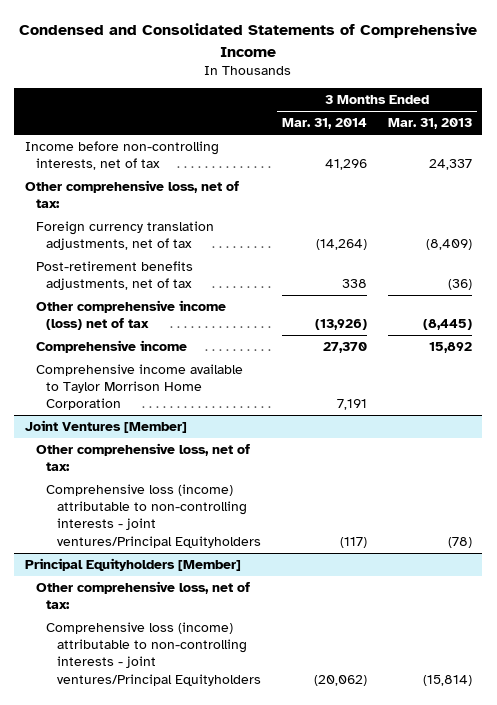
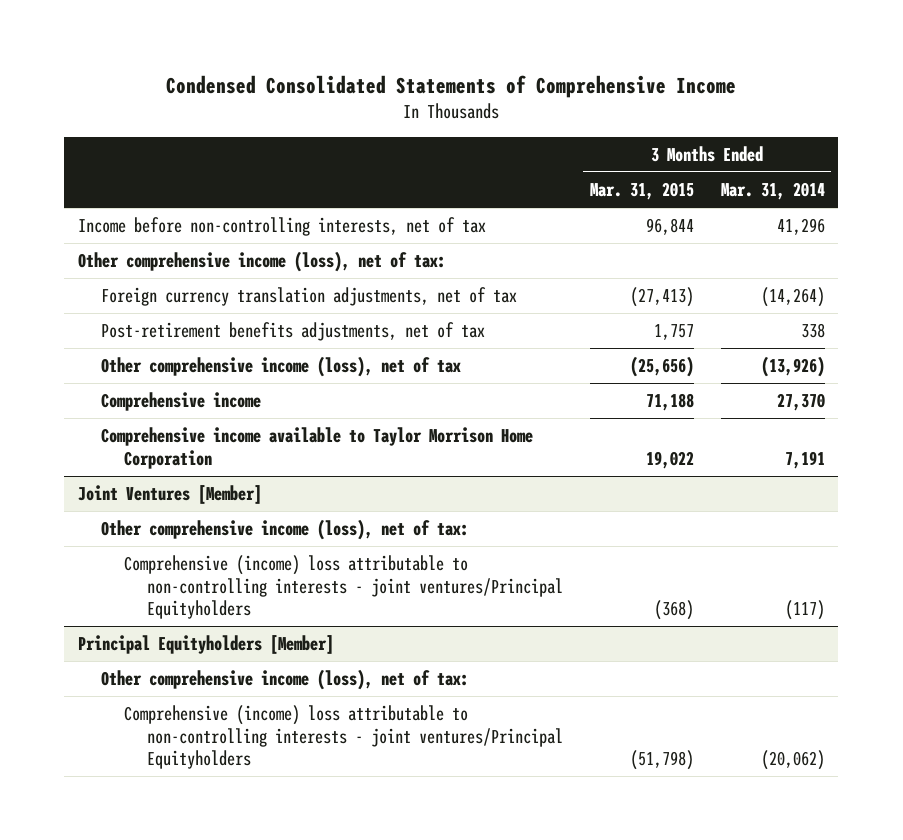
- Condensed and Consolidated Statements of Comprehensive Income
+ Condensed Consolidated Statements of Comprehensive Income
- | 3 Months Ended Mar. 31, 2014 | 3 Months Ended Mar. 31, 2013
+ | 3 Months Ended Mar. 31, 2015 | 3 Months Ended Mar. 31, 2014
- Other comprehensive loss, net of tax:
+ Other comprehensive income (loss), net of tax:
- Other comprehensive income (loss) net of tax | (13,926) | (8,445)
+ Other comprehensive income (loss), net of tax | (25,656) | (13,926)
@ Joint Ventures [Member]
- Other comprehensive loss, net of tax:
- Comprehensive loss (income) attributable to non-controlling interests - joint ventures/Principal Equityholders | (117) | (78)
+ Other comprehensive income (loss), net of tax:
+ Comprehensive (income) loss attributable to non-controlling interests - joint ventures/Principal Equityholders | (368) | (117)
@ Principal Equityholders [Member]
- Other comprehensive loss, net of tax:
- Comprehensive loss (income) attributable to non-controlling interests - joint ventures/Principal Equityholders | (20,062) | (15,814)
+ Other comprehensive income (loss), net of tax:
+ Comprehensive (income) loss attributable to non-controlling interests - joint ventures/Principal Equityholders | (51,798) | (20,062)

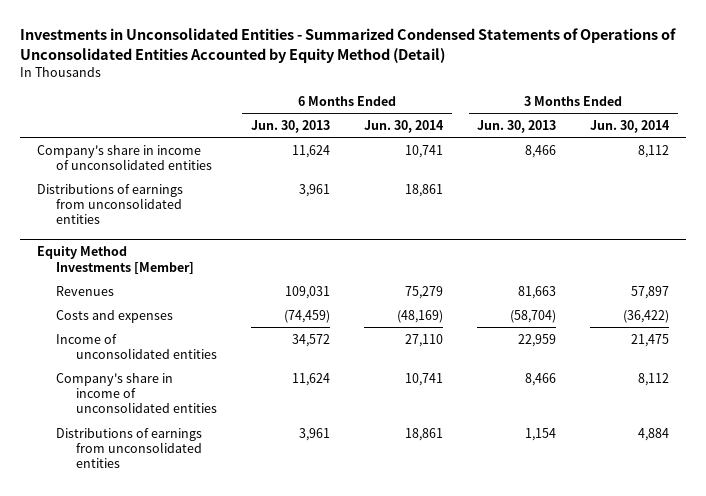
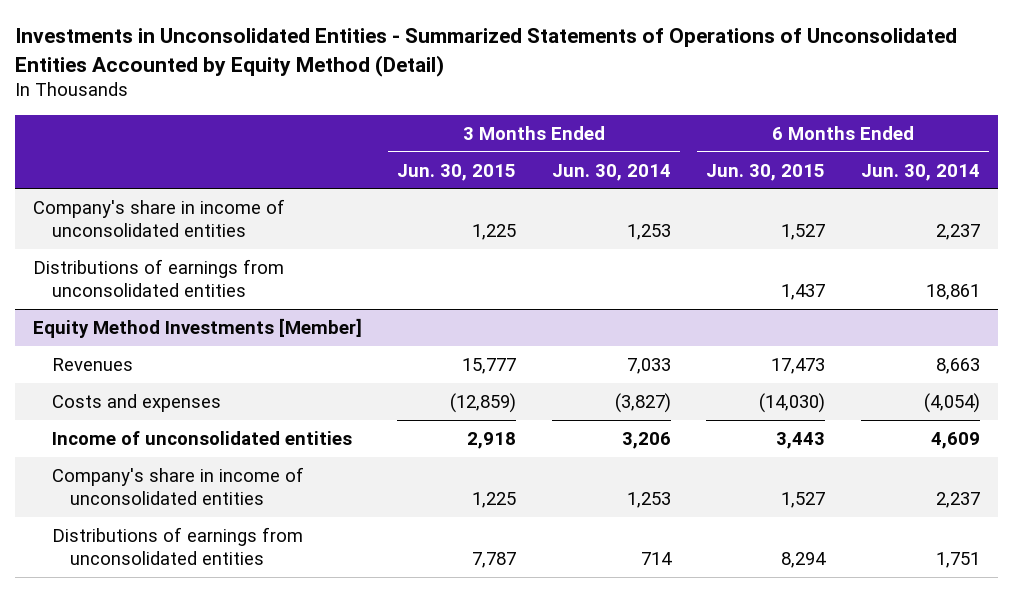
- Investments in Unconsolidated Entities - Summarized Condensed Statements of Operations of Unconsolidated Entities Accounted by Equity Method (Detail)
+ Investments in Unconsolidated Entities - Summarized Statements of Operations of Unconsolidated Entities Accounted by Equity Method (Detail)
- | 6 Months Ended Jun. 30, 2013 | 6 Months Ended Jun. 30, 2014 | 3 Months Ended Jun. 30, 2013 | 3 Months Ended Jun. 30, 2014
+ | 3 Months Ended Jun. 30, 2015 | 3 Months Ended Jun. 30, 2014 | 6 Months Ended Jun. 30, 2015 | 6 Months Ended Jun. 30, 2014
- Company's share in income of unconsolidated entities | 11,624 | 10,741 | 8,466 | 8,112
+ Company's share in income of unconsolidated entities | 1,225 | 1,253 | 1,527 | 2,237
@ Equity Method Investments [Member]
- Revenues | 109,031 | 75,279 | 81,663 | 57,897
- Costs and expenses | (74,459) | (48,169) | (58,704) | (36,422)
- Income of unconsolidated entities | 34,572 | 27,110 | 22,959 | 21,475
- Company's share in income of unconsolidated entities | 11,624 | 10,741 | 8,466 | 8,112
- Distributions of earnings from unconsolidated entities | 3,961 | 18,861 | 1,154 | 4,884
+ Revenues | 15,777 | 7,033 | 17,473 | 8,663
+ Costs and expenses | (12,859) | (3,827) | (14,030) | (4,054)
+ Income of unconsolidated entities | 2,918 | 3,206 | 3,443 | 4,609
+ Company's share in income of unconsolidated entities | 1,225 | 1,253 | 1,527 | 2,237
+ Distributions of earnings from unconsolidated entities | 7,787 | 714 | 8,294 | 1,751

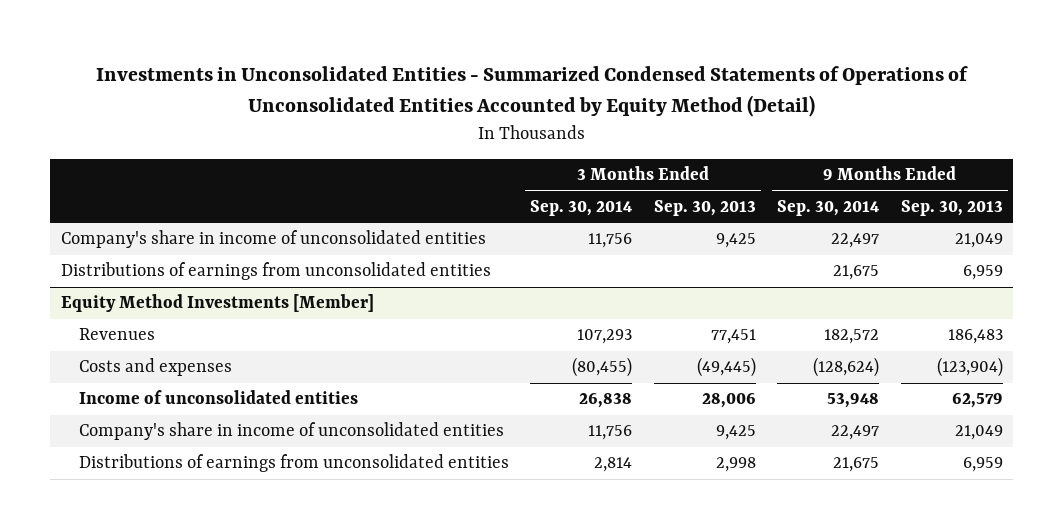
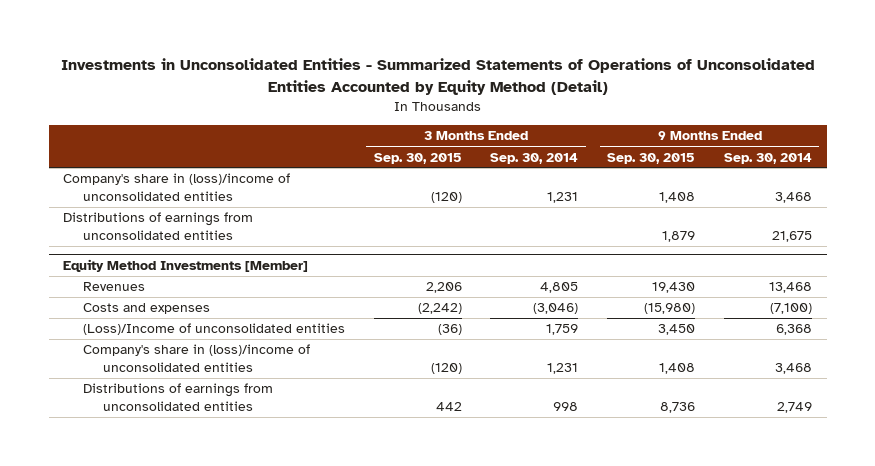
- Investments in Unconsolidated Entities - Summarized Condensed Statements of Operations of Unconsolidated Entities Accounted by Equity Method (Detail)
+ Investments in Unconsolidated Entities - Summarized Statements of Operations of Unconsolidated Entities Accounted by Equity Method (Detail)
- | 3 Months Ended Sep. 30, 2014 | 3 Months Ended Sep. 30, 2013 | 9 Months Ended Sep. 30, 2014 | 9 Months Ended Sep. 30, 2013
+ | 3 Months Ended Sep. 30, 2015 | 3 Months Ended Sep. 30, 2014 | 9 Months Ended Sep. 30, 2015 | 9 Months Ended Sep. 30, 2014
- Company's share in income of unconsolidated entities | 11,756 | 9,425 | 22,497 | 21,049
+ Company's share in (loss)/income of unconsolidated entities | (120) | 1,231 | 1,408 | 3,468
@ Equity Method Investments [Member]
- Revenues | 107,293 | 77,451 | 182,572 | 186,483
- Costs and expenses | (80,455) | (49,445) | (128,624) | (123,904)
- Income of unconsolidated entities | 26,838 | 28,006 | 53,948 | 62,579
- Company's share in income of unconsolidated entities | 11,756 | 9,425 | 22,497 | 21,049
- Distributions of earnings from unconsolidated entities | 2,814 | 2,998 | 21,675 | 6,959
+ Revenues | 2,206 | 4,805 | 19,430 | 13,468
+ Costs and expenses | (2,242) | (3,046) | (15,980) | (7,100)
+ (Loss)/Income of unconsolidated entities | (36) | 1,759 | 3,450 | 6,368
+ Company's share in (loss)/income of unconsolidated entities | (120) | 1,231 | 1,408 | 3,468
+ Distributions of earnings from unconsolidated entities | 442 | 998 | 8,736 | 2,749

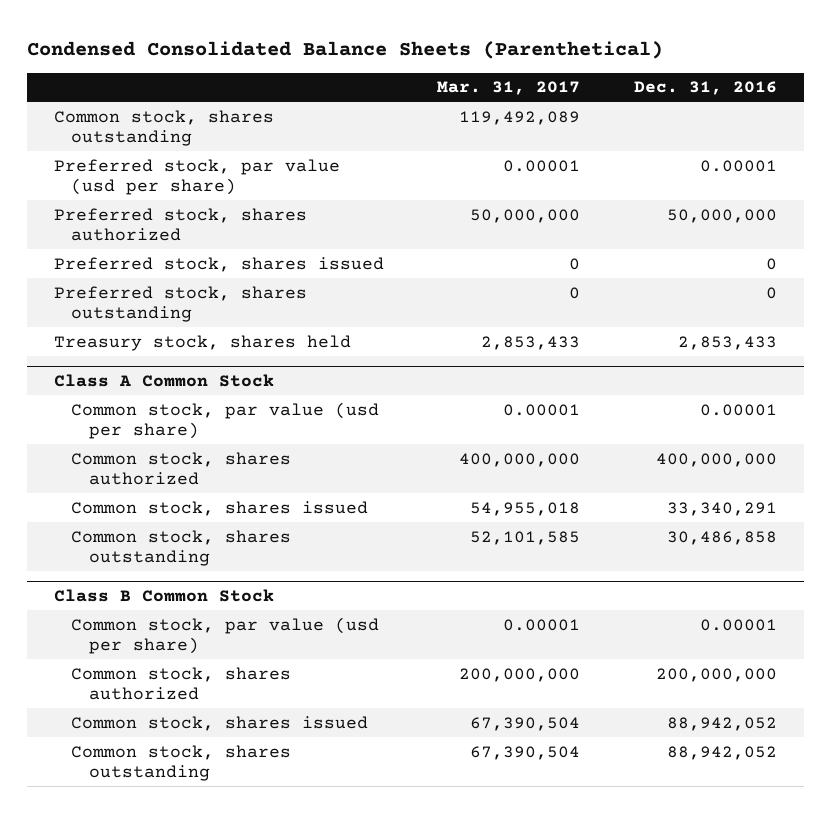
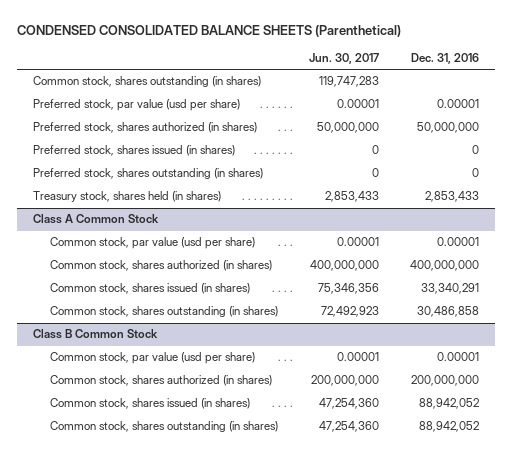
- Condensed Consolidated Balance Sheets (Parenthetical)
+ CONDENSED CONSOLIDATED BALANCE SHEETS (Parenthetical)
- | Mar. 31, 2017 | Dec. 31, 2016
+ | Jun. 30, 2017 | Dec. 31, 2016
- Common stock, shares outstanding | 119,492,089 |
+ Common stock, shares outstanding (in shares) | 119,747,283 |
- Preferred stock, shares authorized | 50,000,000 | 50,000,000
- Preferred stock, shares issued | 0 | 0
- Preferred stock, shares outstanding | 0 | 0
- Treasury stock, shares held | 2,853,433 | 2,853,433
+ Preferred stock, shares authorized (in shares) | 50,000,000 | 50,000,000
+ Preferred stock, shares issued (in shares) | 0 | 0
+ Preferred stock, shares outstanding (in shares) | 0 | 0
+ Treasury stock, shares held (in shares) | 2,853,433 | 2,853,433
@ Class A Common Stock
- Common stock, shares authorized | 400,000,000 | 400,000,000
- Common stock, shares issued | 54,955,018 | 33,340,291
- Common stock, shares outstanding | 52,101,585 | 30,486,858
+ Common stock, shares authorized (in shares) | 400,000,000 | 400,000,000
+ Common stock, shares issued (in shares) | 75,346,356 | 33,340,291
+ Common stock, shares outstanding (in shares) | 72,492,923 | 30,486,858
@ Class B Common Stock
- Common stock, shares authorized | 200,000,000 | 200,000,000
- Common stock, shares issued | 67,390,504 | 88,942,052
- Common stock, shares outstanding | 67,390,504 | 88,942,052
+ Common stock, shares authorized (in shares) | 200,000,000 | 200,000,000
+ Common stock, shares issued (in shares) | 47,254,360 | 88,942,052
+ Common stock, shares outstanding (in shares) | 47,254,360 | 88,942,052

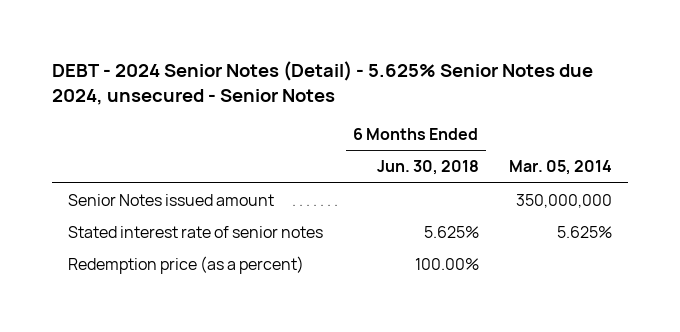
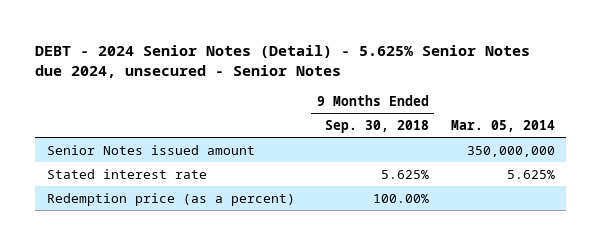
- | 6 Months Ended Jun. 30, 2018 | Mar. 05, 2014
+ | 9 Months Ended Sep. 30, 2018 | Mar. 05, 2014
- Stated interest rate of senior notes | 5.625% | 5.625%
+ Stated interest rate | 5.625% | 5.625%

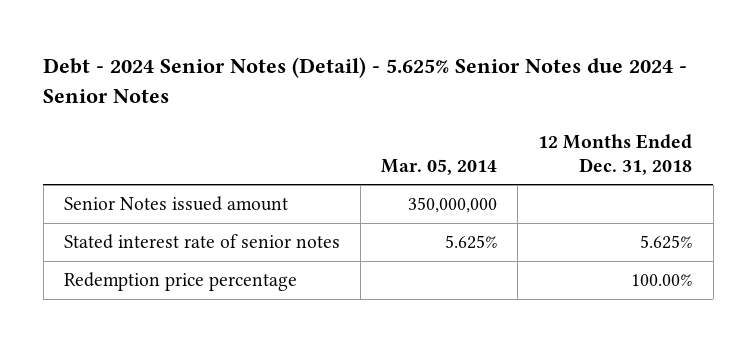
- DEBT - 2024 Senior Notes (Detail) - 5.625% Senior Notes due 2024, unsecured - Senior Notes
+ Debt - 2024 Senior Notes (Detail) - 5.625% Senior Notes due 2024 - Senior Notes
- | 9 Months Ended Sep. 30, 2018 | Mar. 05, 2014
+ | Mar. 05, 2014 | 12 Months Ended Dec. 31, 2018
- Stated interest rate | 5.625% | 5.625%
- Redemption price (as a percent) | 100.00% |
+ Stated interest rate of senior notes | 5.625% | 5.625%
+ Redemption price percentage | | 100.00%

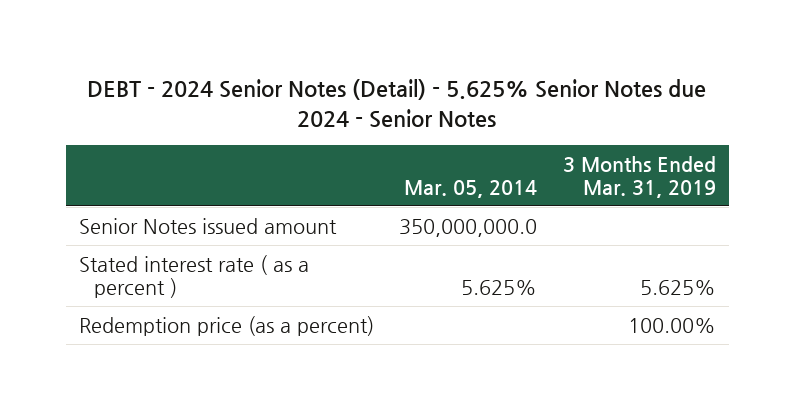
- Debt - 2024 Senior Notes (Detail) - 5.625% Senior Notes due 2024 - Senior Notes
+ DEBT - 2024 Senior Notes (Detail) - 5.625% Senior Notes due 2024 - Senior Notes
- | Mar. 05, 2014 | 12 Months Ended Dec. 31, 2018
+ | Mar. 05, 2014 | 3 Months Ended Mar. 31, 2019
- Senior Notes issued amount | 350,000,000 |
- Stated interest rate of senior notes | 5.625% | 5.625%
- Redemption price percentage | | 100.00%
+ Senior Notes issued amount | 350,000,000.0 |
+ Stated interest rate ( as a percent ) | 5.625% | 5.625%
+ Redemption price (as a percent) | | 100.00%

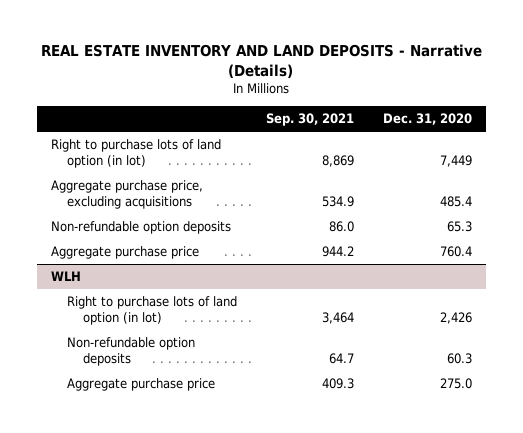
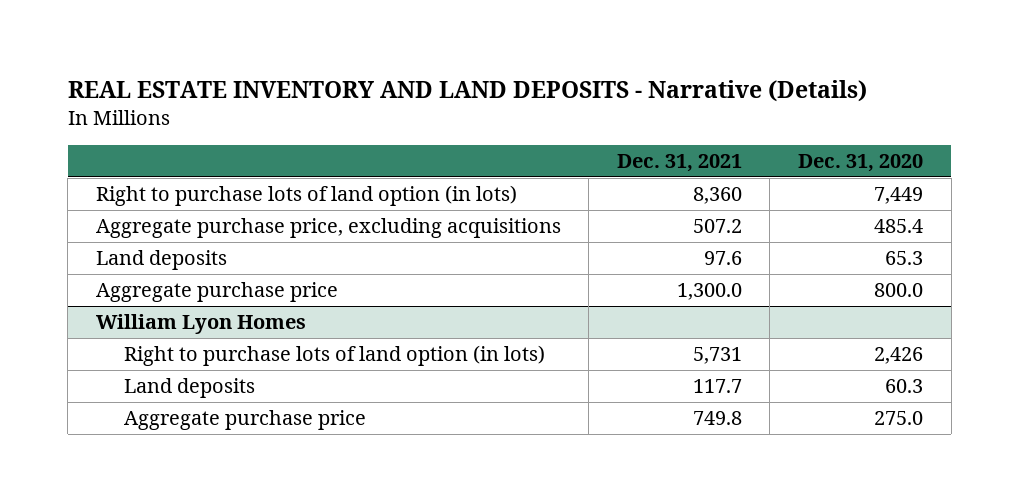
- | Sep. 30, 2021 | Dec. 31, 2020
+ | Dec. 31, 2021 | Dec. 31, 2020
- Right to purchase lots of land option (in lot) | 8,869 | 7,449
+ Right to purchase lots of land option (in lots) | 8,360 | 7,449
- Non-refundable option deposits | 86.0 | 65.3
- Aggregate purchase price | 944.2 | 760.4
- WLH
- Right to purchase lots of land option (in lot) | 3,464 | 2,426
- Non-refundable option deposits | 64.7 | 60.3
+ Land deposits | 97.6 | 65.3
+ Aggregate purchase price | 1,300.0 | 800.0
+ William Lyon Homes
+ Right to purchase lots of land option (in lots) | 5,731 | 2,426
+ Land deposits | 117.7 | 60.3

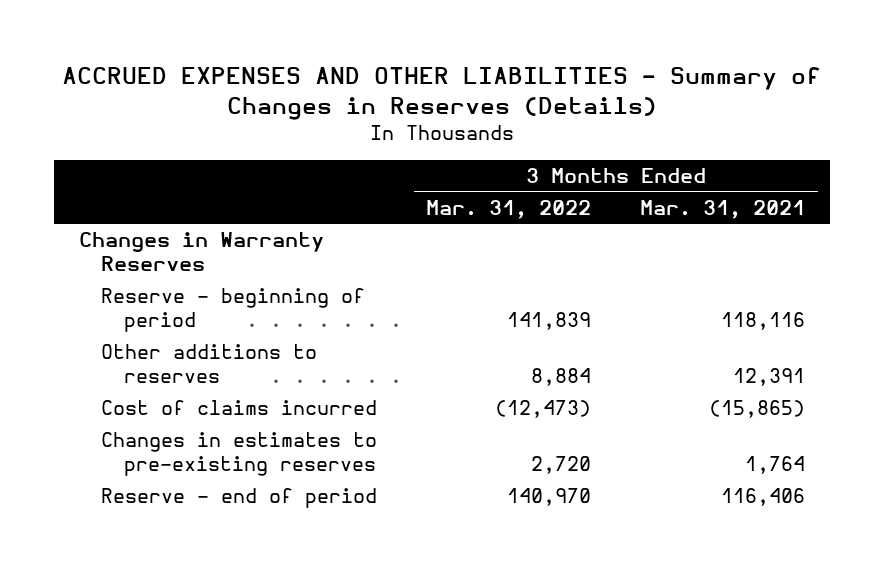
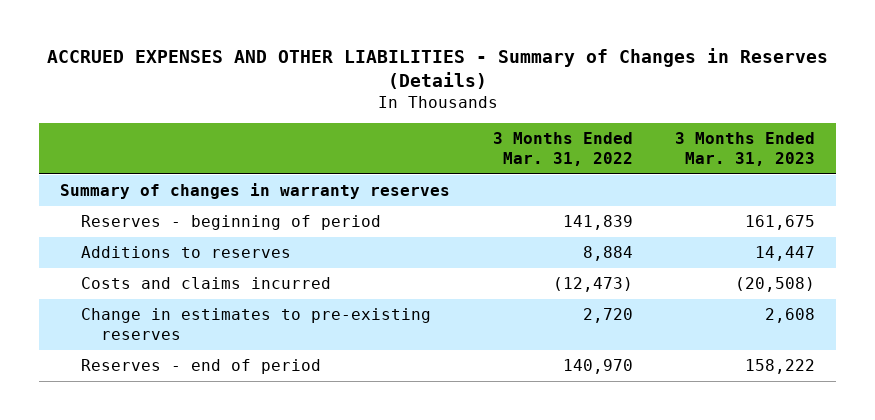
- | 3 Months Ended Mar. 31, 2022 | 3 Months Ended Mar. 31, 2021
+ | 3 Months Ended Mar. 31, 2022 | 3 Months Ended Mar. 31, 2023
- Changes in Warranty Reserves
- Reserve - beginning of period | 141,839 | 118,116
- Other additions to reserves | 8,884 | 12,391
- Cost of claims incurred | (12,473) | (15,865)
- Changes in estimates to pre-existing reserves | 2,720 | 1,764
- Reserve - end of period | 140,970 | 116,406
+ Summary of changes in warranty reserves
+ Reserves - beginning of period | 141,839 | 161,675
+ Additions to reserves | 8,884 | 14,447
+ Costs and claims incurred | (12,473) | (20,508)
+ Change in estimates to pre-existing reserves | 2,720 | 2,608
+ Reserves - end of period | 140,970 | 158,222

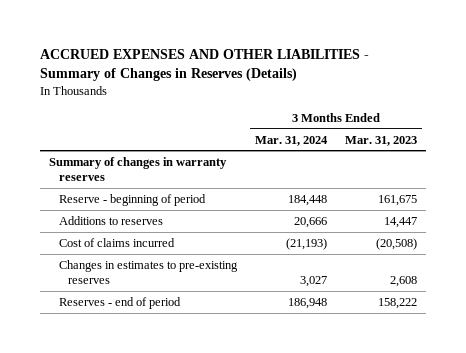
- | 3 Months Ended Mar. 31, 2022 | 3 Months Ended Mar. 31, 2023
+ | 3 Months Ended Mar. 31, 2024 | 3 Months Ended Mar. 31, 2023
- Reserves - beginning of period | 141,839 | 161,675
+ Reserve - beginning of period | 184,448 | 161,675
- Costs and claims incurred | (12,473) | (20,508)
- Change in estimates to pre-existing reserves | 2,720 | 2,608
+ Cost of claims incurred | (21,193) | (20,508)
+ Changes in estimates to pre-existing reserves | 3,027 | 2,608

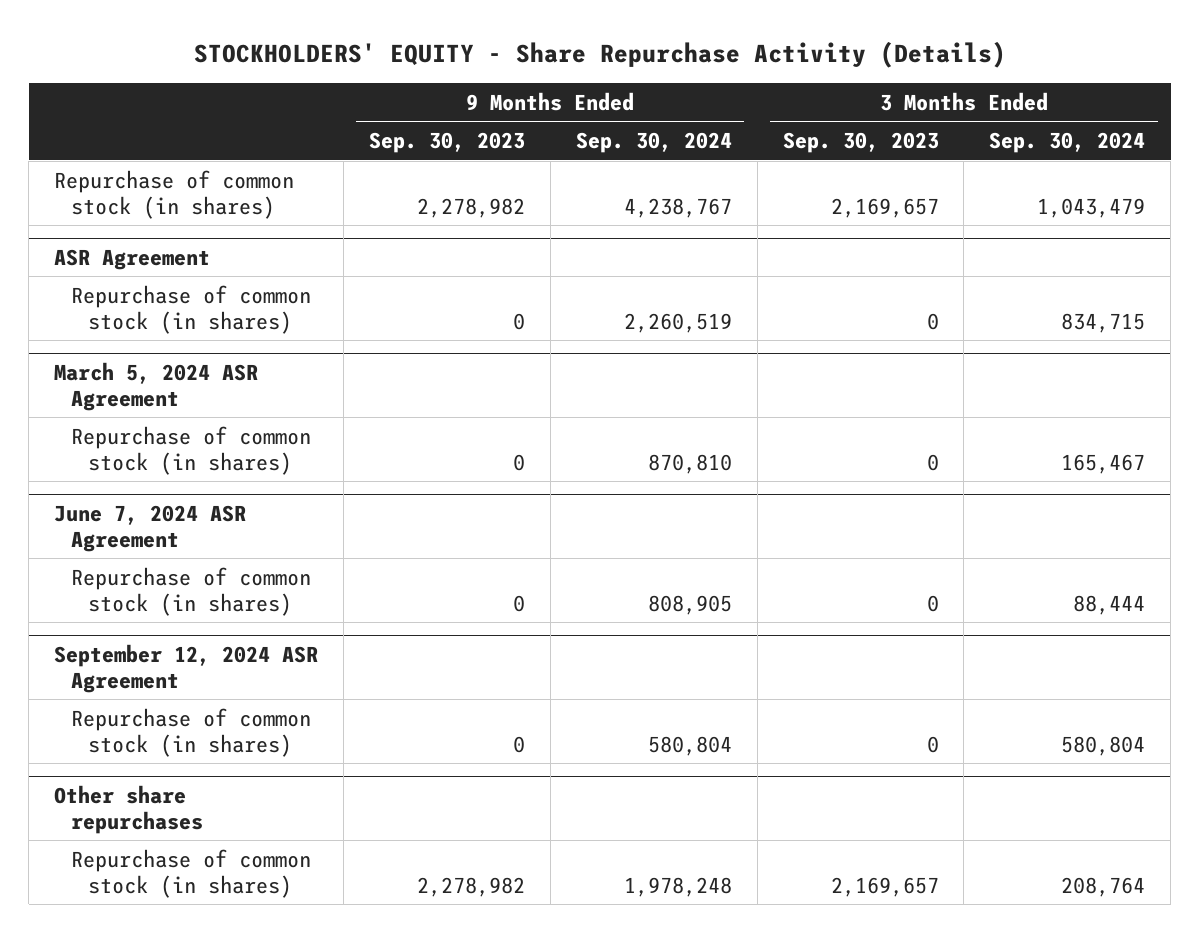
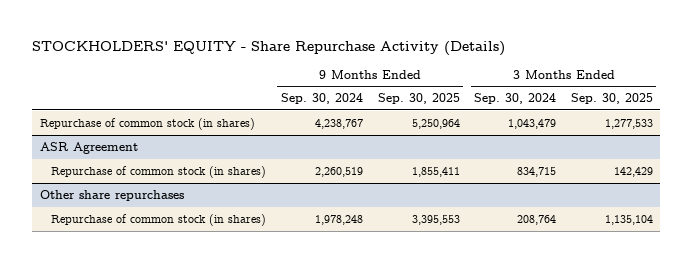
- | 9 Months Ended Sep. 30, 2023 | 9 Months Ended Sep. 30, 2024 | 3 Months Ended Sep. 30, 2023 | 3 Months Ended Sep. 30, 2024
+ | 9 Months Ended Sep. 30, 2024 | 9 Months Ended Sep. 30, 2025 | 3 Months Ended Sep. 30, 2024 | 3 Months Ended Sep. 30, 2025
- March 5, 2024 ASR Agreement
- Repurchase of common stock (in shares) | 0 | 870,810 | 0 | 165,467
- June 7, 2024 ASR Agreement
- Repurchase of common stock (in shares) | 0 | 808,905 | 0 | 88,444
- September 12, 2024 ASR Agreement
- Repurchase of common stock (in shares) | 0 | 580,804 | 0 | 580,804

